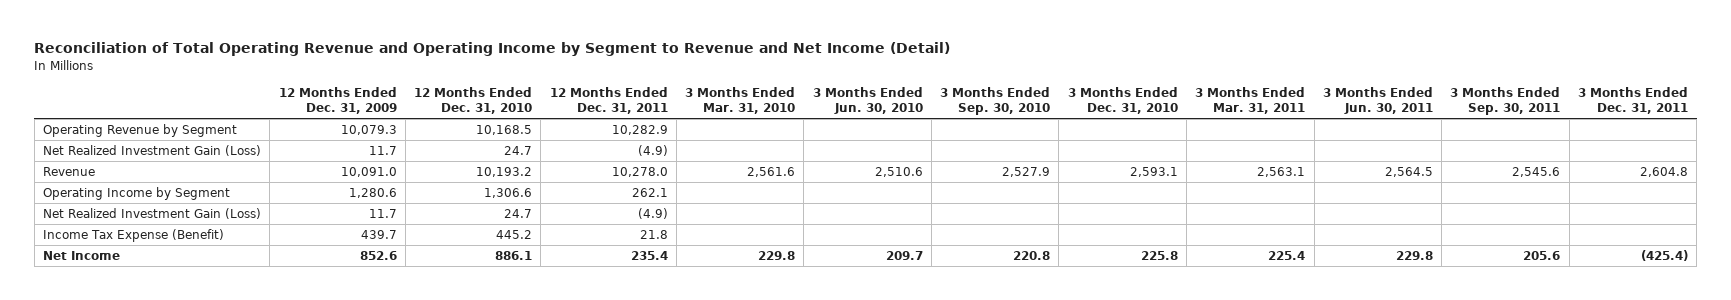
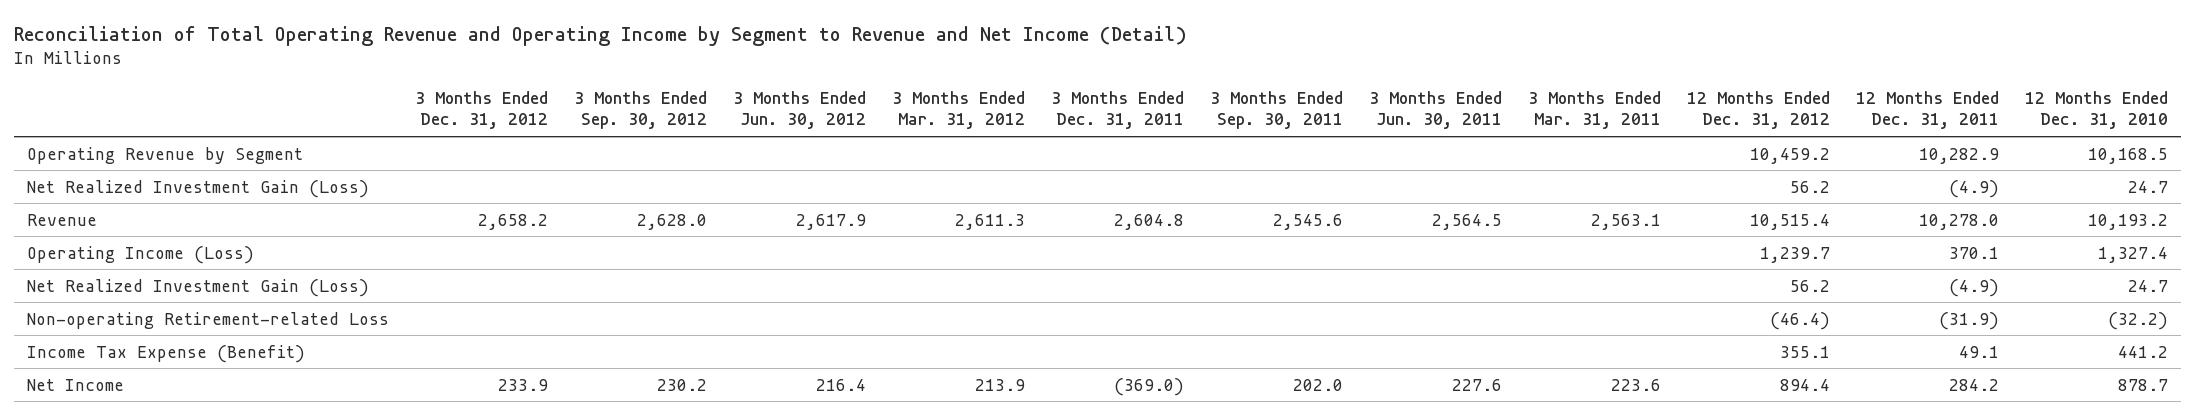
- | 12 Months Ended Dec. 31, 2009 | 12 Months Ended Dec. 31, 2010 | 12 Months Ended Dec. 31, 2011 | 3 Months Ended Mar. 31, 2010 | 3 Months Ended Jun. 30, 2010 | 3 Months Ended Sep. 30, 2010 | 3 Months Ended Dec. 31, 2010 | 3 Months Ended Mar. 31, 2011 | 3 Months Ended Jun. 30, 2011 | 3 Months Ended Sep. 30, 2011 | 3 Months Ended Dec. 31, 2011
+ | 3 Months Ended Dec. 31, 2012 | 3 Months Ended Sep. 30, 2012 | 3 Months Ended Jun. 30, 2012 | 3 Months Ended Mar. 31, 2012 | 3 Months Ended Dec. 31, 2011 | 3 Months Ended Sep. 30, 2011 | 3 Months Ended Jun. 30, 2011 | 3 Months Ended Mar. 31, 2011 | 12 Months Ended Dec. 31, 2012 | 12 Months Ended Dec. 31, 2011 | 12 Months Ended Dec. 31, 2010
- Operating Income by Segment | 1,280.6 | 1,306.6 | 262.1 | | | | | | | |
+ Operating Income (Loss) | | | | | | | | | 1,239.7 | 370.1 | 1,327.4
- Income Tax Expense (Benefit) | 439.7 | 445.2 | 21.8 | | | | | | | |
- Net Income | 852.6 | 886.1 | 235.4 | 229.8 | 209.7 | 220.8 | 225.8 | 225.4 | 229.8 | 205.6 | (425.4)
+ Non-operating Retirement-related Loss | | | | | | | | | (46.4) | (31.9) | (32.2)
+ Income Tax Expense (Benefit) | | | | | | | | | 355.1 | 49.1 | 441.2
+ Net Income | 233.9 | 230.2 | 216.4 | 213.9 | (369.0) | 202.0 | 227.6 | 223.6 | 894.4 | 284.2 | 878.7

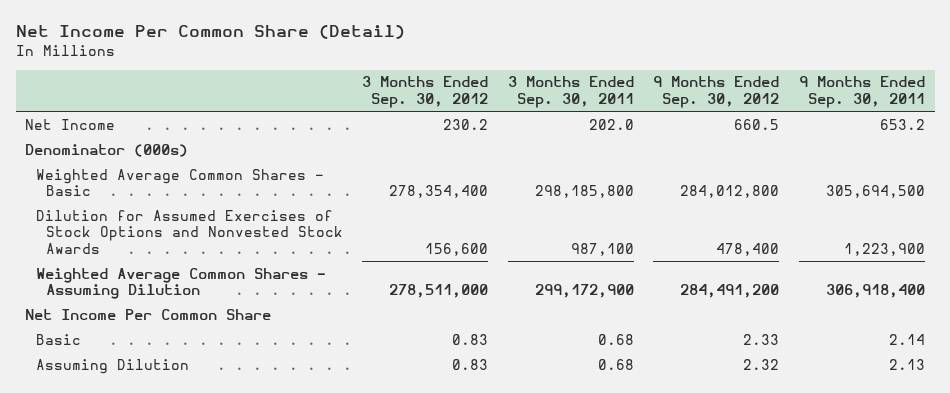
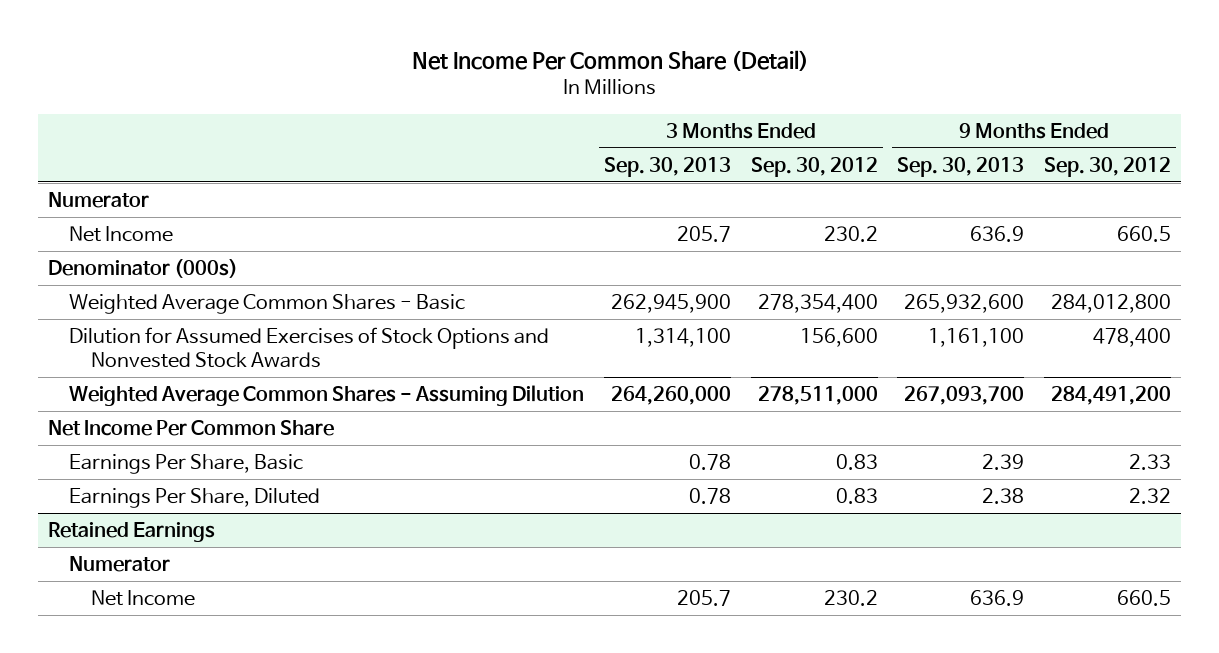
- | 3 Months Ended Sep. 30, 2012 | 3 Months Ended Sep. 30, 2011 | 9 Months Ended Sep. 30, 2012 | 9 Months Ended Sep. 30, 2011
+ | 3 Months Ended Sep. 30, 2013 | 3 Months Ended Sep. 30, 2012 | 9 Months Ended Sep. 30, 2013 | 9 Months Ended Sep. 30, 2012
+ Numerator
- Basic | 0.83 | 0.68 | 2.33 | 2.14
- Assuming Dilution | 0.83 | 0.68 | 2.32 | 2.13
+ Earnings Per Share, Basic | 0.78 | 0.83 | 2.39 | 2.33
+ Earnings Per Share, Diluted | 0.78 | 0.83 | 2.38 | 2.32
+ Retained Earnings
+ Numerator
+ Net Income | 205.7 | 230.2 | 636.9 | 660.5

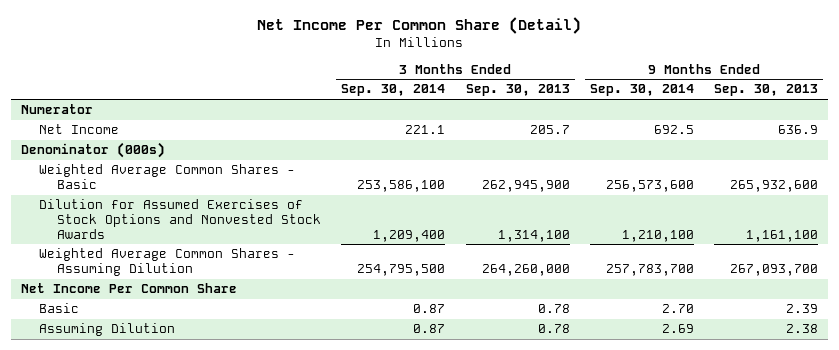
- | 3 Months Ended Sep. 30, 2013 | 3 Months Ended Sep. 30, 2012 | 9 Months Ended Sep. 30, 2013 | 9 Months Ended Sep. 30, 2012
+ | 3 Months Ended Sep. 30, 2014 | 3 Months Ended Sep. 30, 2013 | 9 Months Ended Sep. 30, 2014 | 9 Months Ended Sep. 30, 2013
- Earnings Per Share, Basic | 0.78 | 0.83 | 2.39 | 2.33
- Earnings Per Share, Diluted | 0.78 | 0.83 | 2.38 | 2.32
- Retained Earnings
- Numerator
- Net Income | 205.7 | 230.2 | 636.9 | 660.5
+ Basic | 0.87 | 0.78 | 2.70 | 2.39
+ Assuming Dilution | 0.87 | 0.78 | 2.69 | 2.38

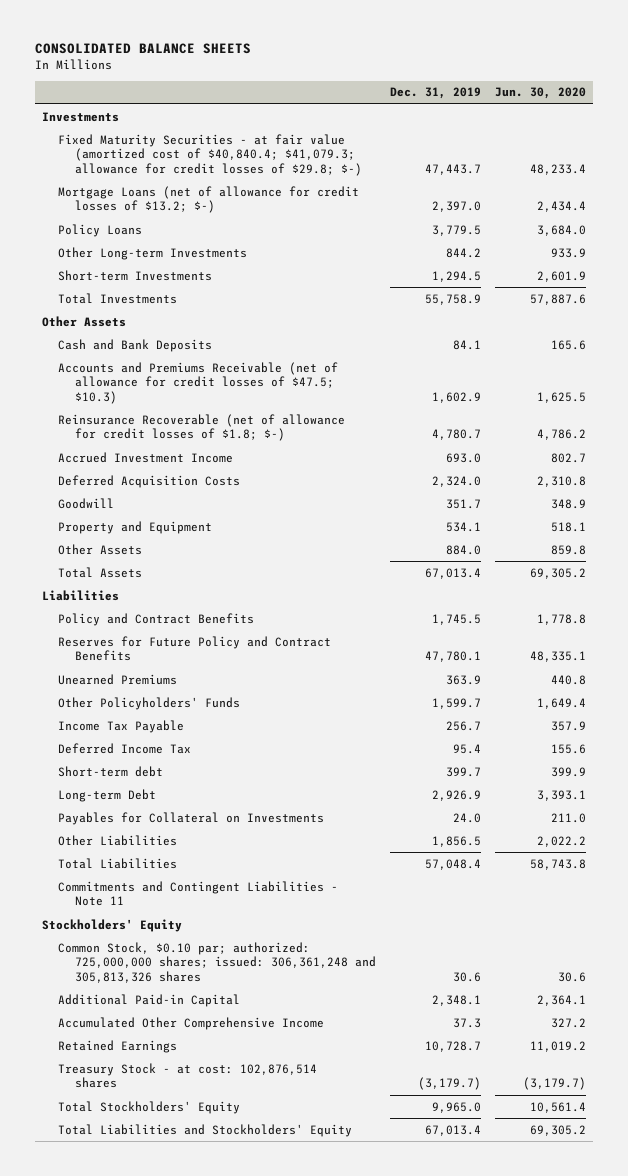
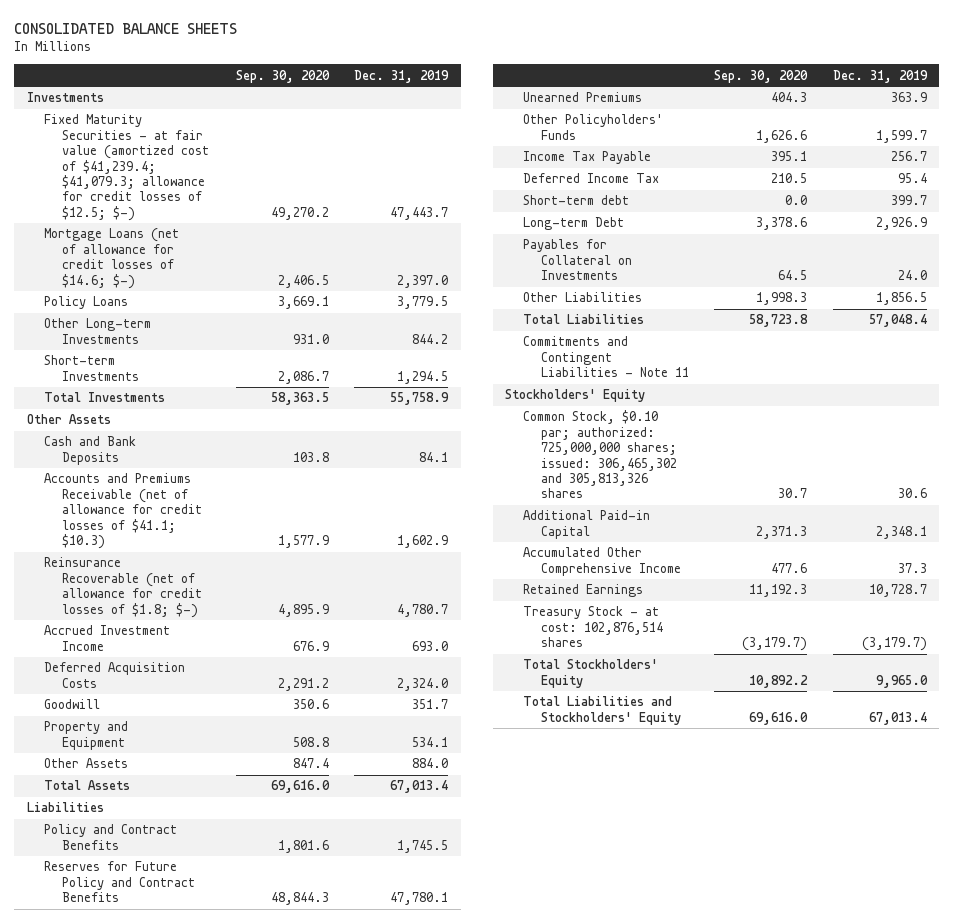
- | Dec. 31, 2019 | Jun. 30, 2020
+ | Sep. 30, 2020 | Dec. 31, 2019
- Fixed Maturity Securities - at fair value (amortized cost of $40,840.4; $41,079.3; allowance for credit losses of $29.8; $-) | 47,443.7 | 48,233.4
- Mortgage Loans (net of allowance for credit losses of $13.2; $-) | 2,397.0 | 2,434.4
+ Fixed Maturity Securities - at fair value (amortized cost of $41,239.4; $41,079.3; allowance for credit losses of $12.5; $-) | 49,270.2 | 47,443.7
+ Mortgage Loans (net of allowance for credit losses of $14.6; $-) | 2,406.5 | 2,397.0
- Accounts and Premiums Receivable (net of allowance for credit losses of $47.5; $10.3) | 1,602.9 | 1,625.5
+ Accounts and Premiums Receivable (net of allowance for credit losses of $41.1; $10.3) | 1,577.9 | 1,602.9
- Common Stock, $0.10 par; authorized: 725,000,000 shares; issued: 306,361,248 and 305,813,326 shares | 30.6 | 30.6
+ Common Stock, $0.10 par; authorized: 725,000,000 shares; issued: 306,465,302 and 305,813,326 shares | 30.7 | 30.6

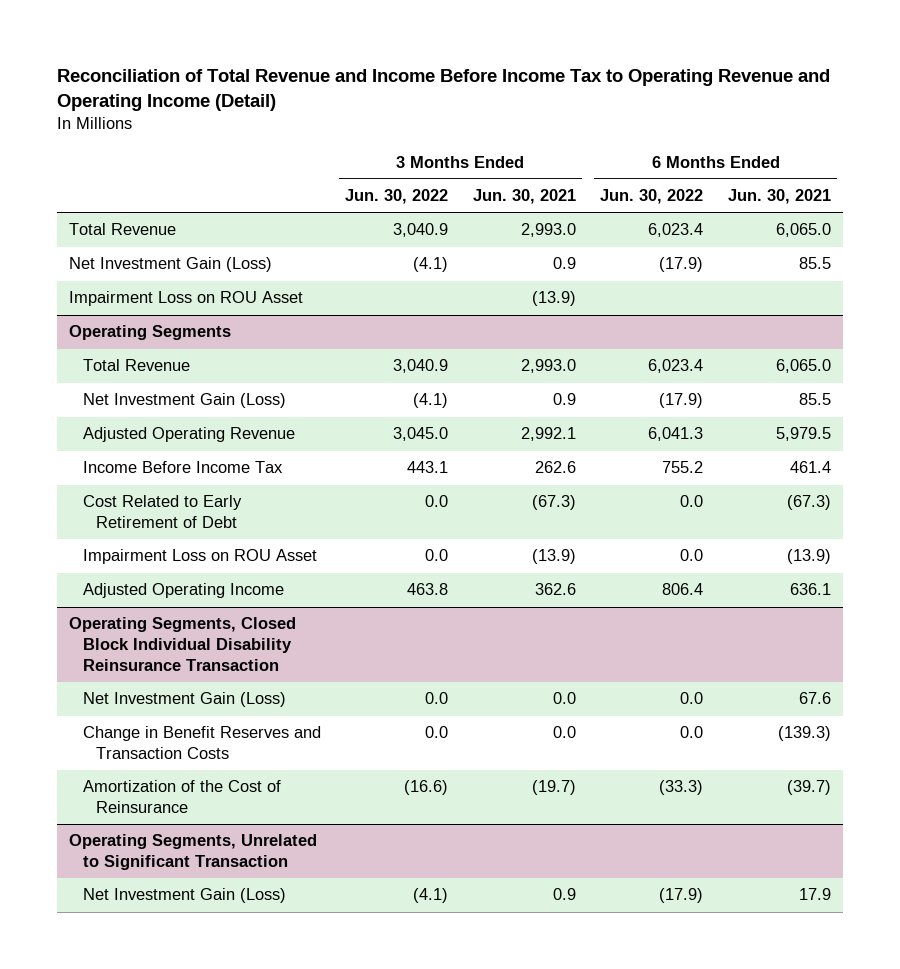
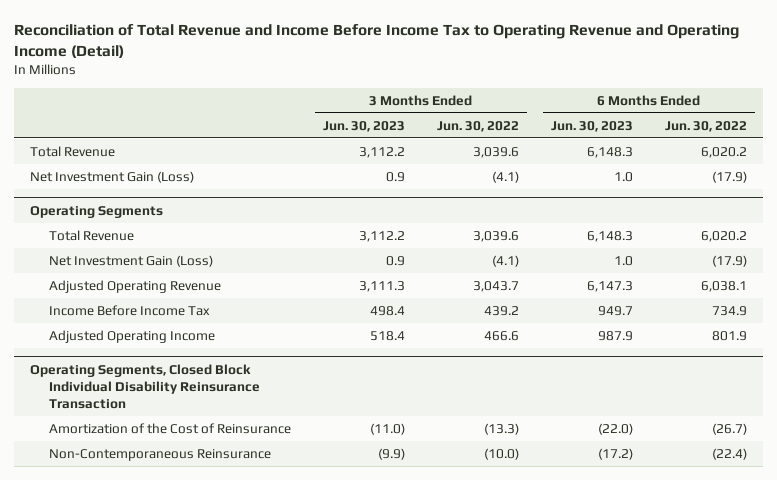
- | 3 Months Ended Jun. 30, 2022 | 3 Months Ended Jun. 30, 2021 | 6 Months Ended Jun. 30, 2022 | 6 Months Ended Jun. 30, 2021
+ | 3 Months Ended Jun. 30, 2023 | 3 Months Ended Jun. 30, 2022 | 6 Months Ended Jun. 30, 2023 | 6 Months Ended Jun. 30, 2022
- Total Revenue | 3,040.9 | 2,993.0 | 6,023.4 | 6,065.0
+ Total Revenue | 3,112.2 | 3,039.6 | 6,148.3 | 6,020.2
- Impairment Loss on ROU Asset | | (13.9) | |
@ Operating Segments
- Total Revenue | 3,040.9 | 2,993.0 | 6,023.4 | 6,065.0
+ Total Revenue | 3,112.2 | 3,039.6 | 6,148.3 | 6,020.2
- Adjusted Operating Revenue | 3,045.0 | 2,992.1 | 6,041.3 | 5,979.5
- Income Before Income Tax | 443.1 | 262.6 | 755.2 | 461.4
- Cost Related to Early Retirement of Debt | 0.0 | (67.3) | 0.0 | (67.3)
- Impairment Loss on ROU Asset | 0.0 | (13.9) | 0.0 | (13.9)
- Adjusted Operating Income | 463.8 | 362.6 | 806.4 | 636.1
+ Adjusted Operating Revenue | 3,111.3 | 3,043.7 | 6,147.3 | 6,038.1
+ Income Before Income Tax | 498.4 | 439.2 | 949.7 | 734.9
+ Adjusted Operating Income | 518.4 | 466.6 | 987.9 | 801.9
@ Operating Segments, Closed Block Individual Disability Reinsurance Transaction
- Net Investment Gain (Loss) | 0.0 | 0.0 | 0.0 | 67.6
- Change in Benefit Reserves and Transaction Costs | 0.0 | 0.0 | 0.0 | (139.3)
- Amortization of the Cost of Reinsurance | (16.6) | (19.7) | (33.3) | (39.7)
- Operating Segments, Unrelated to Significant Transaction
- Net Investment Gain (Loss) | (4.1) | 0.9 | (17.9) | 17.9
@ Operating Segments, Closed Block Individual Disability Reinsurance Transaction
+ Amortization of the Cost of Reinsurance | (11.0) | (13.3) | (22.0) | (26.7)
+ Non-Contemporaneous Reinsurance | (9.9) | (10.0) | (17.2) | (22.4)

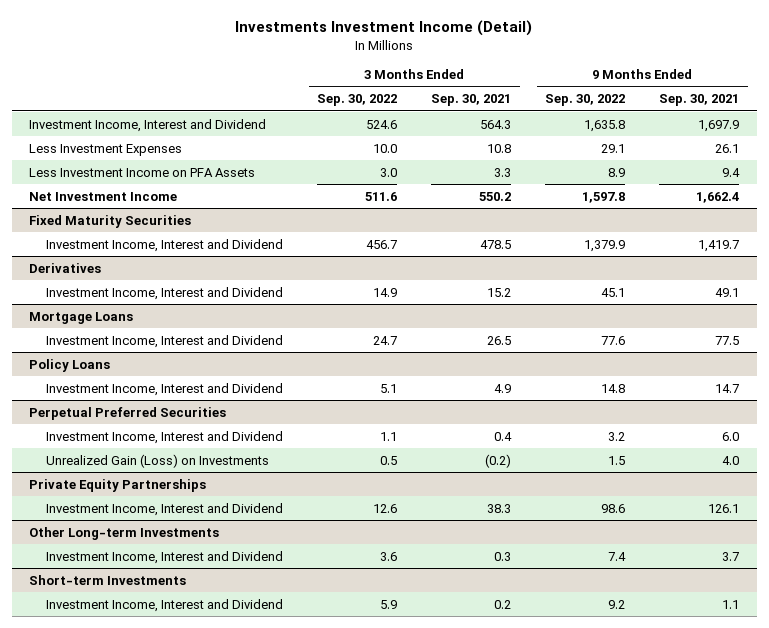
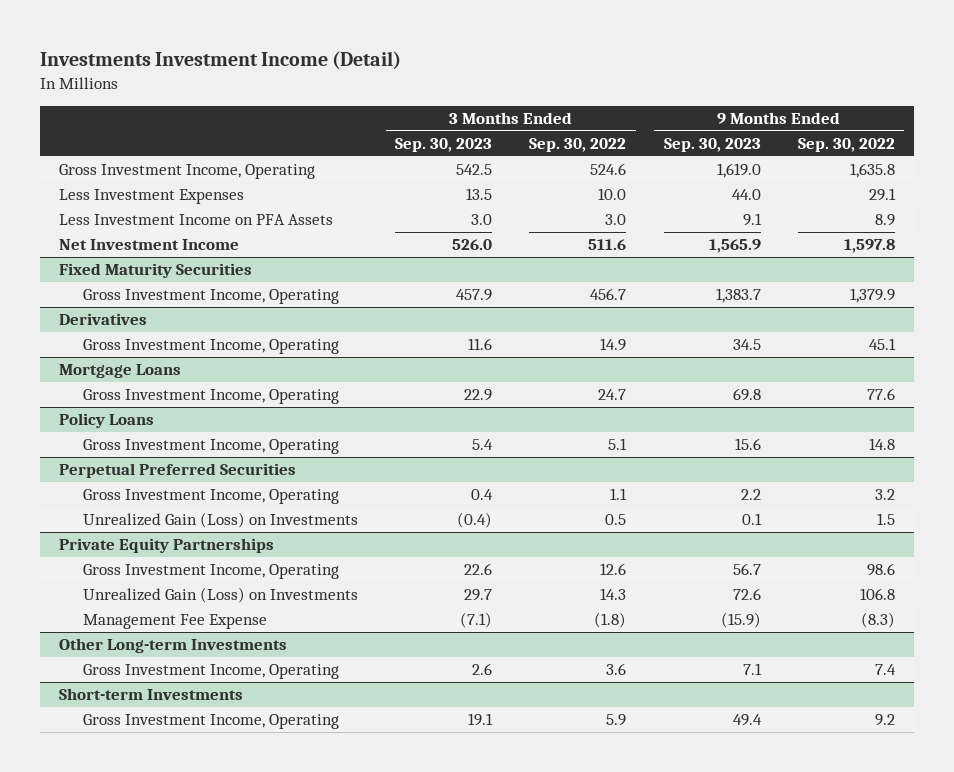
- | 3 Months Ended Sep. 30, 2022 | 3 Months Ended Sep. 30, 2021 | 9 Months Ended Sep. 30, 2022 | 9 Months Ended Sep. 30, 2021
+ | 3 Months Ended Sep. 30, 2023 | 3 Months Ended Sep. 30, 2022 | 9 Months Ended Sep. 30, 2023 | 9 Months Ended Sep. 30, 2022
- Investment Income, Interest and Dividend | 524.6 | 564.3 | 1,635.8 | 1,697.9
+ Gross Investment Income, Operating | 542.5 | 524.6 | 1,619.0 | 1,635.8
@ Fixed Maturity Securities
- Investment Income, Interest and Dividend | 456.7 | 478.5 | 1,379.9 | 1,419.7
+ Gross Investment Income, Operating | 457.9 | 456.7 | 1,383.7 | 1,379.9
@ Derivatives
- Investment Income, Interest and Dividend | 14.9 | 15.2 | 45.1 | 49.1
+ Gross Investment Income, Operating | 11.6 | 14.9 | 34.5 | 45.1
@ Mortgage Loans
- Investment Income, Interest and Dividend | 24.7 | 26.5 | 77.6 | 77.5
+ Gross Investment Income, Operating | 22.9 | 24.7 | 69.8 | 77.6
@ Policy Loans
- Investment Income, Interest and Dividend | 5.1 | 4.9 | 14.8 | 14.7
+ Gross Investment Income, Operating | 5.4 | 5.1 | 15.6 | 14.8
@ Perpetual Preferred Securities
- Investment Income, Interest and Dividend | 1.1 | 0.4 | 3.2 | 6.0
+ Gross Investment Income, Operating | 0.4 | 1.1 | 2.2 | 3.2
@ Private Equity Partnerships
- Investment Income, Interest and Dividend | 12.6 | 38.3 | 98.6 | 126.1
+ Gross Investment Income, Operating | 22.6 | 12.6 | 56.7 | 98.6
+ Unrealized Gain (Loss) on Investments | 29.7 | 14.3 | 72.6 | 106.8
+ Management Fee Expense | (7.1) | (1.8) | (15.9) | (8.3)
@ Other Long-term Investments
- Investment Income, Interest and Dividend | 3.6 | 0.3 | 7.4 | 3.7
+ Gross Investment Income, Operating | 2.6 | 3.6 | 7.1 | 7.4
@ Short-term Investments
- Investment Income, Interest and Dividend | 5.9 | 0.2 | 9.2 | 1.1
+ Gross Investment Income, Operating | 19.1 | 5.9 | 49.4 | 9.2

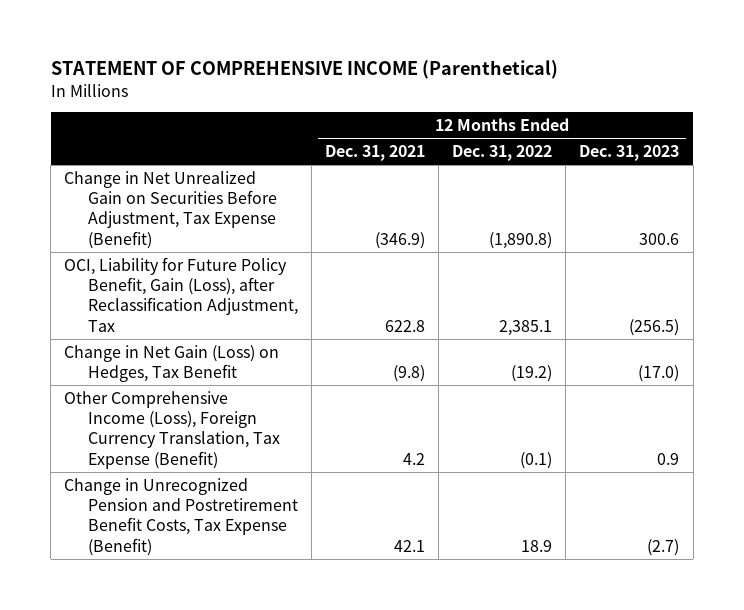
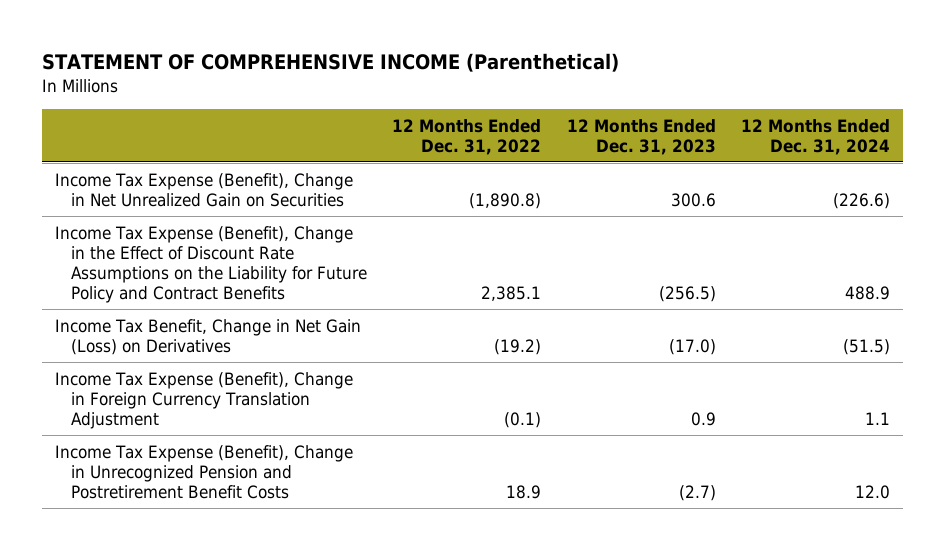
- | 12 Months Ended Dec. 31, 2021 | 12 Months Ended Dec. 31, 2022 | 12 Months Ended Dec. 31, 2023
+ | 12 Months Ended Dec. 31, 2022 | 12 Months Ended Dec. 31, 2023 | 12 Months Ended Dec. 31, 2024
- Change in Net Unrealized Gain on Securities Before Adjustment, Tax Expense (Benefit) | (346.9) | (1,890.8) | 300.6
- OCI, Liability for Future Policy Benefit, Gain (Loss), after Reclassification Adjustment, Tax | 622.8 | 2,385.1 | (256.5)
- Change in Net Gain (Loss) on Hedges, Tax Benefit | (9.8) | (19.2) | (17.0)
- Other Comprehensive Income (Loss), Foreign Currency Translation, Tax Expense (Benefit) | 4.2 | (0.1) | 0.9
- Change in Unrecognized Pension and Postretirement Benefit Costs, Tax Expense (Benefit) | 42.1 | 18.9 | (2.7)
+ Income Tax Expense (Benefit), Change in Net Unrealized Gain on Securities | (1,890.8) | 300.6 | (226.6)
+ Income Tax Expense (Benefit), Change in the Effect of Discount Rate Assumptions on the Liability for Future Policy and Contract Benefits | 2,385.1 | (256.5) | 488.9
+ Income Tax Benefit, Change in Net Gain (Loss) on Derivatives | (19.2) | (17.0) | (51.5)
+ Income Tax Expense (Benefit), Change in Foreign Currency Translation Adjustment | (0.1) | 0.9 | 1.1
+ Income Tax Expense (Benefit), Change in Unrecognized Pension and Postretirement Benefit Costs | 18.9 | (2.7) | 12.0

